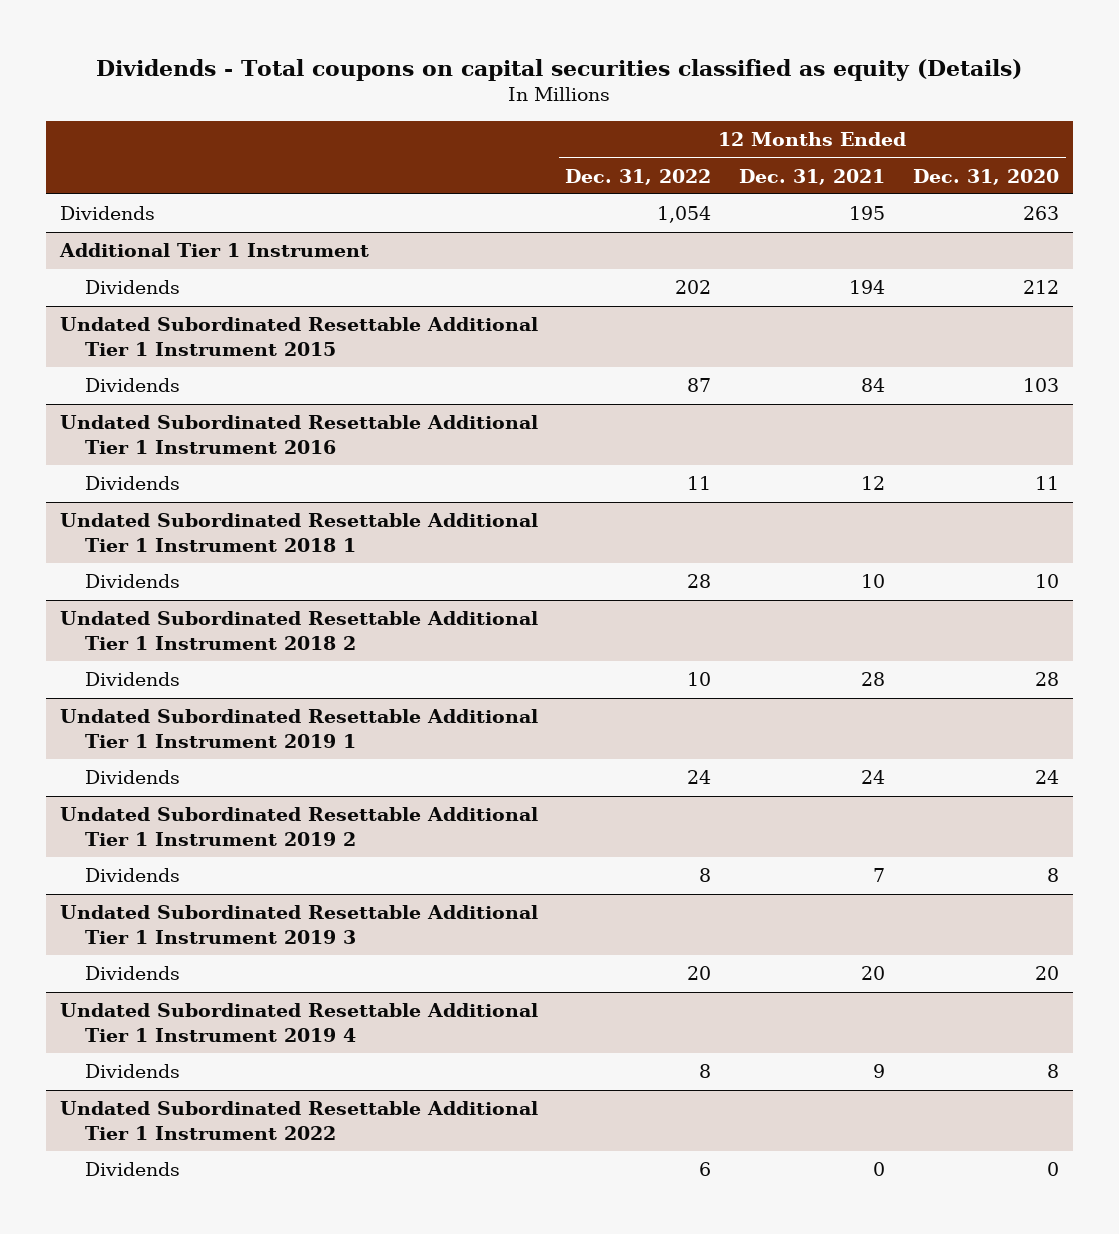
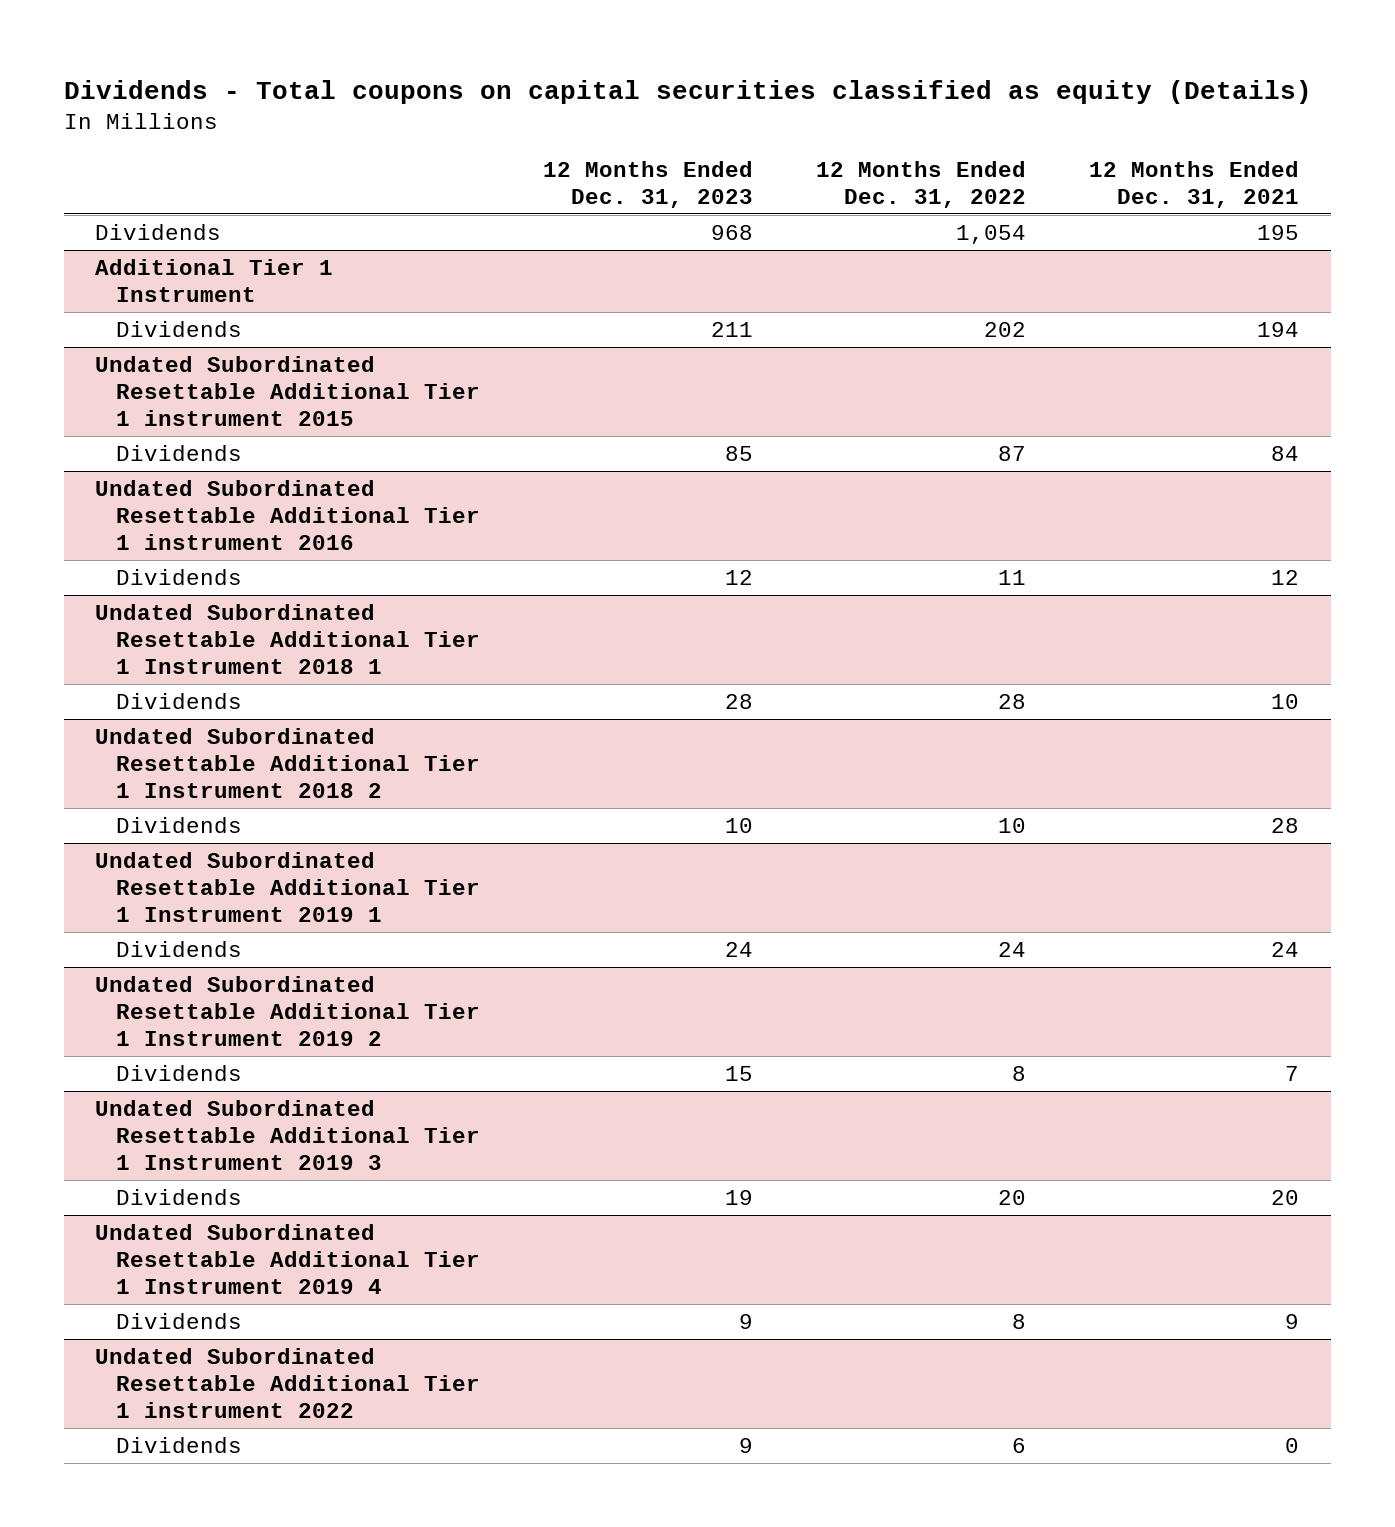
- | 12 Months Ended Dec. 31, 2022 | 12 Months Ended Dec. 31, 2021 | 12 Months Ended Dec. 31, 2020
+ | 12 Months Ended Dec. 31, 2023 | 12 Months Ended Dec. 31, 2022 | 12 Months Ended Dec. 31, 2021
- Undated Subordinated Resettable Additional Tier 1 Instrument 2015
+ Undated Subordinated Resettable Additional Tier 1 instrument 2015
- Undated Subordinated Resettable Additional Tier 1 Instrument 2016
+ Undated Subordinated Resettable Additional Tier 1 instrument 2016
- Undated Subordinated Resettable Additional Tier 1 Instrument 2022
+ Undated Subordinated Resettable Additional Tier 1 instrument 2022

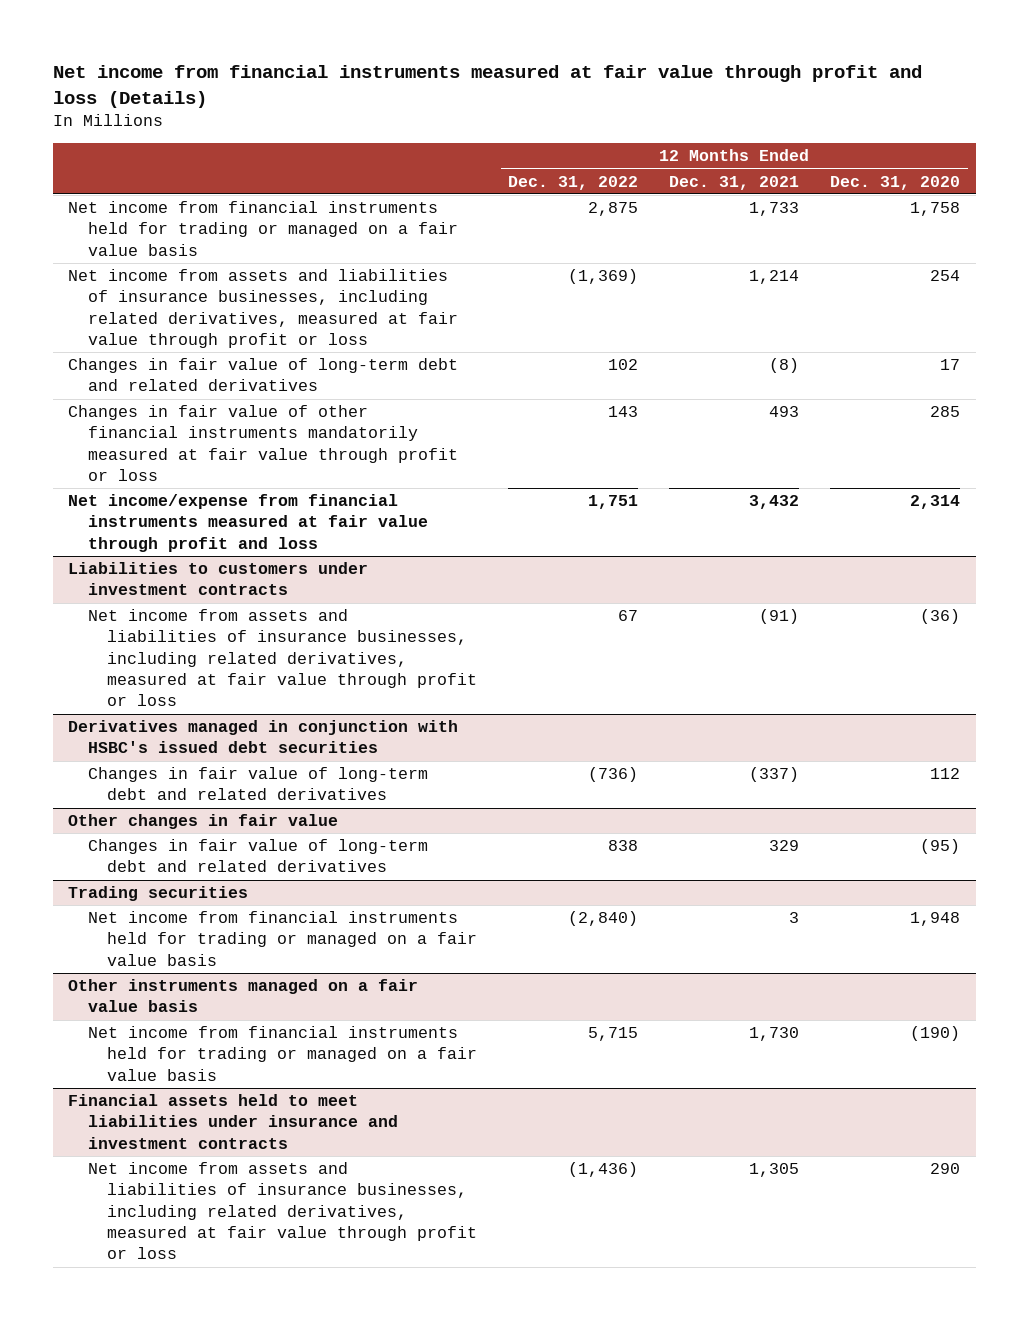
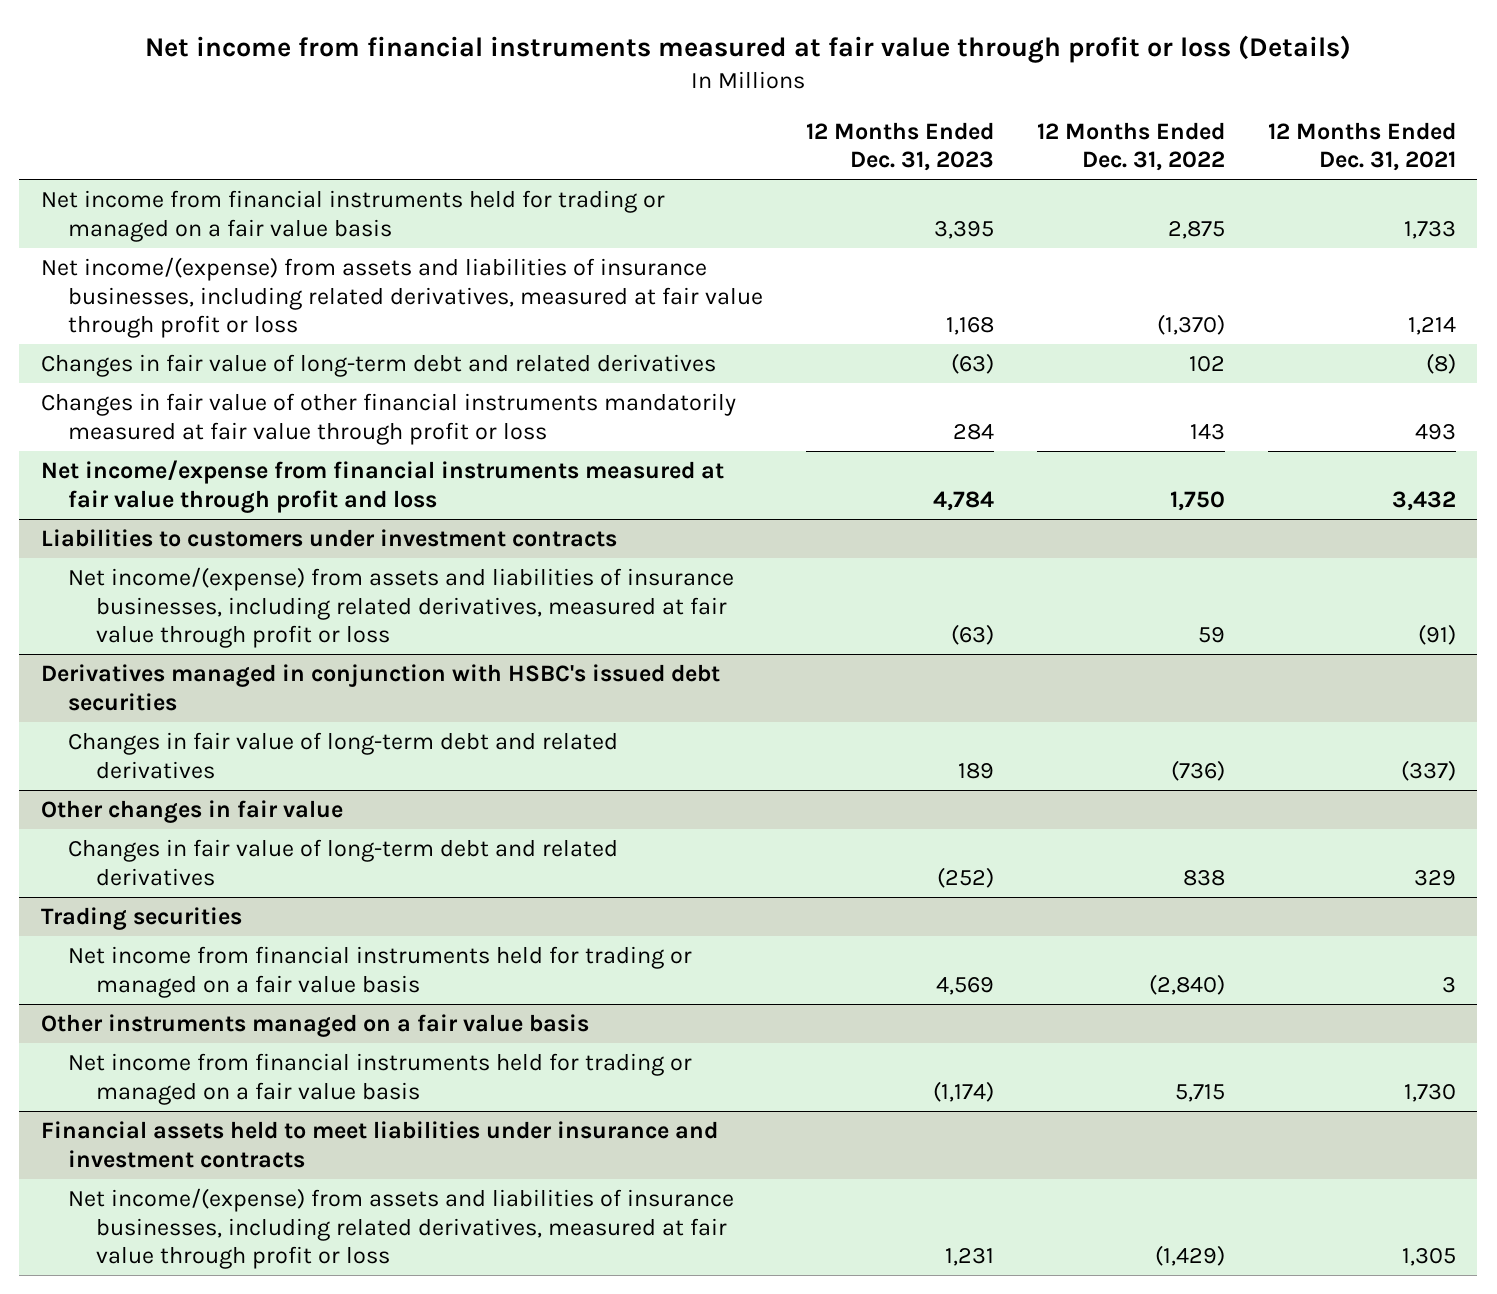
- Net income from financial instruments measured at fair value through profit and loss (Details)
+ Net income from financial instruments measured at fair value through profit or loss (Details)
- | 12 Months Ended Dec. 31, 2022 | 12 Months Ended Dec. 31, 2021 | 12 Months Ended Dec. 31, 2020
+ | 12 Months Ended Dec. 31, 2023 | 12 Months Ended Dec. 31, 2022 | 12 Months Ended Dec. 31, 2021
- Net income from assets and liabilities of insurance businesses, including related derivatives, measured at fair value through profit or loss | (1,369) | 1,214 | 254
+ Net income/(expense) from assets and liabilities of insurance businesses, including related derivatives, measured at fair value through profit or loss | 1,168 | (1,370) | 1,214
- Net income/expense from financial instruments measured at fair value through profit and loss | 1,751 | 3,432 | 2,314
+ Net income/expense from financial instruments measured at fair value through profit and loss | 4,784 | 1,750 | 3,432
@ Liabilities to customers under investment contracts
- Net income from assets and liabilities of insurance businesses, including related derivatives, measured at fair value through profit or loss | 67 | (91) | (36)
+ Net income/(expense) from assets and liabilities of insurance businesses, including related derivatives, measured at fair value through profit or loss | (63) | 59 | (91)
@ Financial assets held to meet liabilities under insurance and investment contracts
- Net income from assets and liabilities of insurance businesses, including related derivatives, measured at fair value through profit or loss | (1,436) | 1,305 | 290
+ Net income/(expense) from assets and liabilities of insurance businesses, including related derivatives, measured at fair value through profit or loss | 1,231 | (1,429) | 1,305

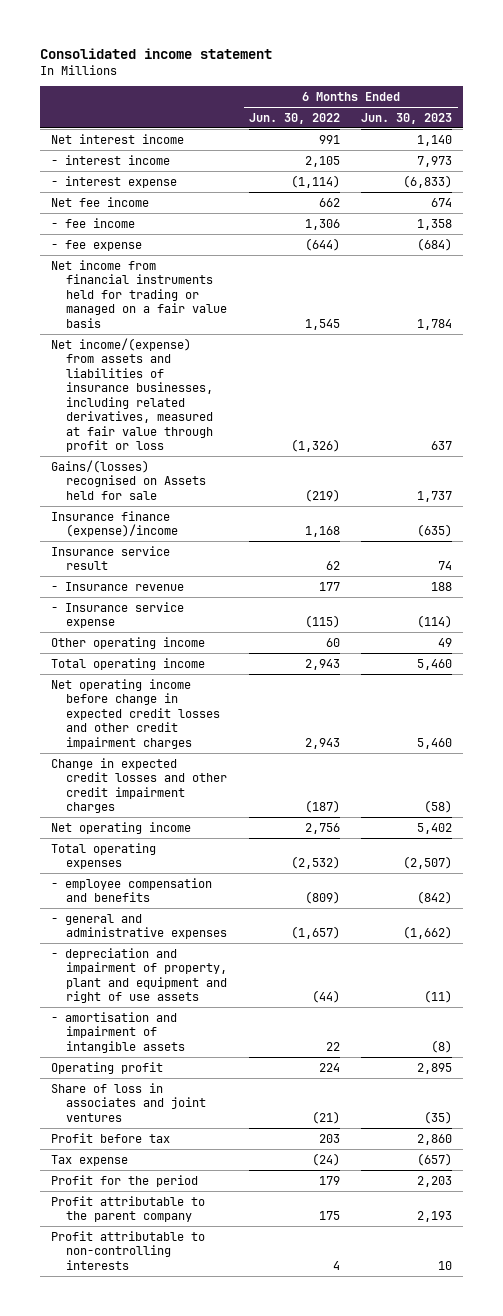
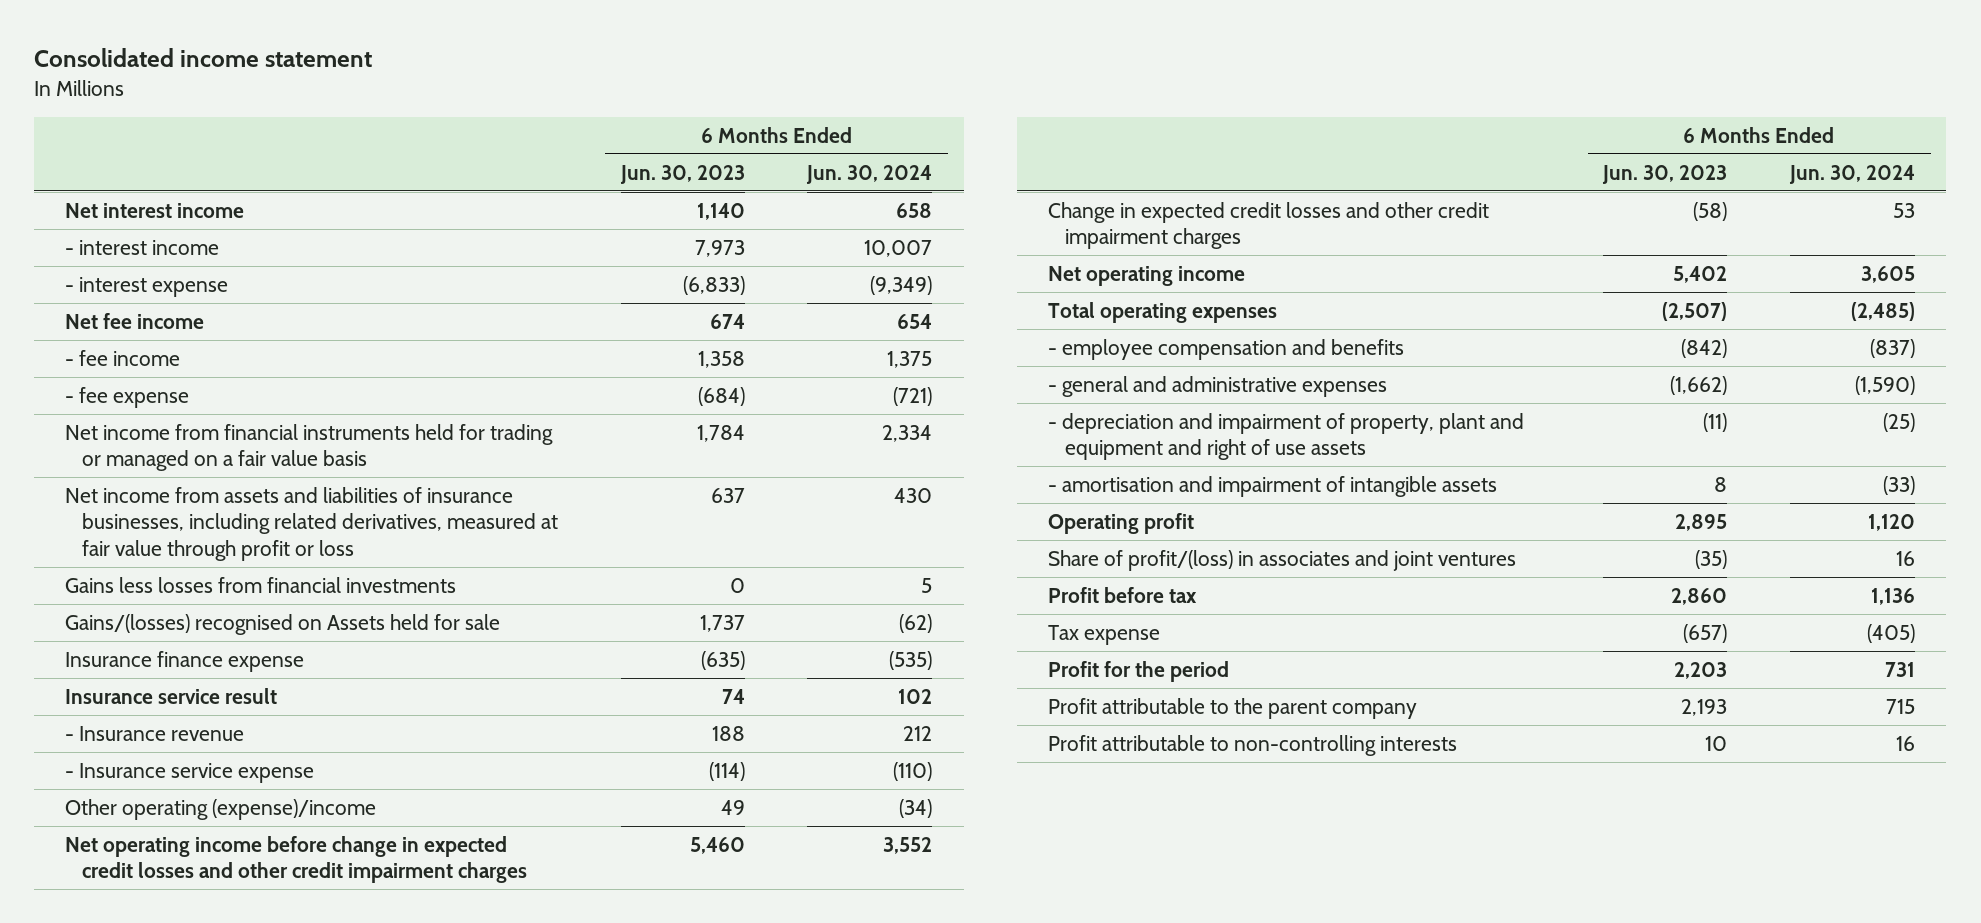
- | 6 Months Ended Jun. 30, 2022 | 6 Months Ended Jun. 30, 2023
+ | 6 Months Ended Jun. 30, 2023 | 6 Months Ended Jun. 30, 2024
- Net income/(expense) from assets and liabilities of insurance businesses, including related derivatives, measured at fair value through profit or loss | (1,326) | 637
+ Net income from assets and liabilities of insurance businesses, including related derivatives, measured at fair value through profit or loss | 637 | 430
+ Gains less losses from financial investments | 0 | 5
- Insurance finance (expense)/income | 1,168 | (635)
+ Insurance finance expense | (635) | (535)
- Other operating income | 60 | 49
- Total operating income | 2,943 | 5,460
+ Other operating (expense)/income | 49 | (34)
- - amortisation and impairment of intangible assets | 22 | (8)
+ - amortisation and impairment of intangible assets | 8 | (33)
- Share of loss in associates and joint ventures | (21) | (35)
+ Share of profit/(loss) in associates and joint ventures | (35) | 16

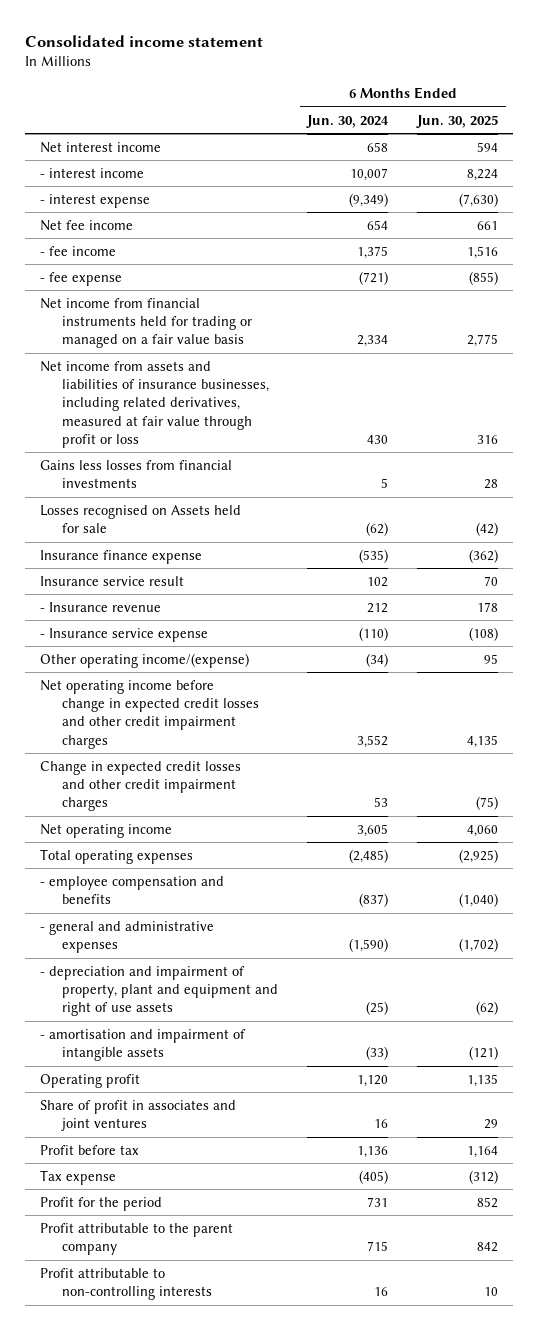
- | 6 Months Ended Jun. 30, 2023 | 6 Months Ended Jun. 30, 2024
+ | 6 Months Ended Jun. 30, 2024 | 6 Months Ended Jun. 30, 2025
- Gains/(losses) recognised on Assets held for sale | 1,737 | (62)
+ Losses recognised on Assets held for sale | (62) | (42)
- Other operating (expense)/income | 49 | (34)
+ Other operating income/(expense) | (34) | 95
- Share of profit/(loss) in associates and joint ventures | (35) | 16
+ Share of profit in associates and joint ventures | 16 | 29

